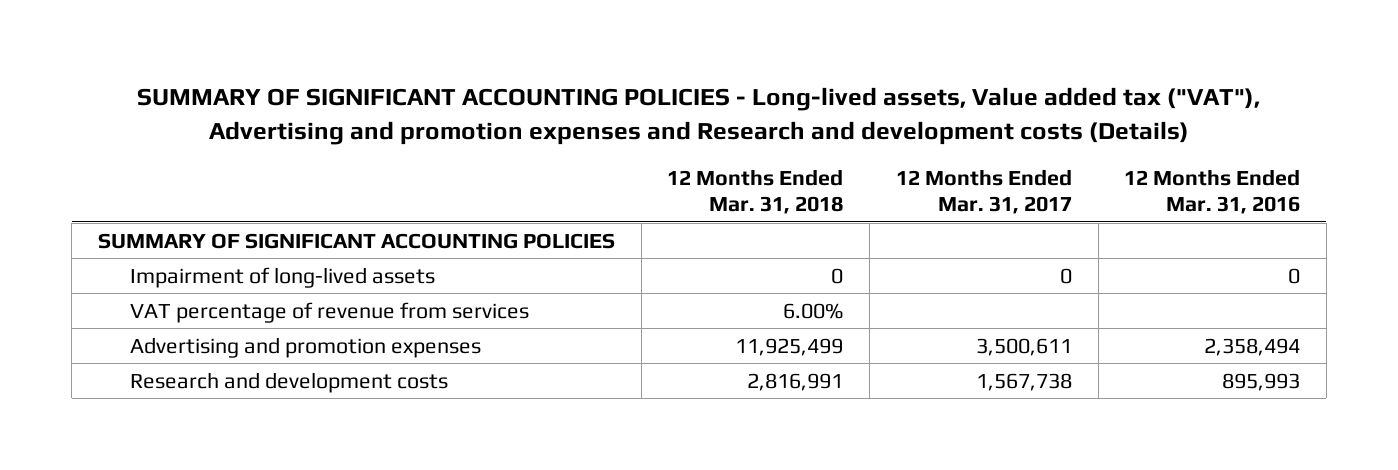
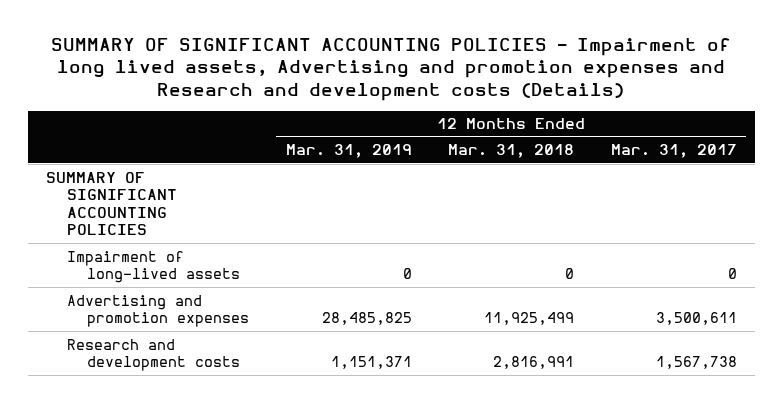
- SUMMARY OF SIGNIFICANT ACCOUNTING POLICIES - Long-lived assets, Value added tax ("VAT"), Advertising and promotion expenses and Research and development costs (Details)
+ SUMMARY OF SIGNIFICANT ACCOUNTING POLICIES - Impairment of long lived assets, Advertising and promotion expenses and Research and development costs (Details)
- | 12 Months Ended Mar. 31, 2018 | 12 Months Ended Mar. 31, 2017 | 12 Months Ended Mar. 31, 2016
+ | 12 Months Ended Mar. 31, 2019 | 12 Months Ended Mar. 31, 2018 | 12 Months Ended Mar. 31, 2017
- VAT percentage of revenue from services | 6.00% | |

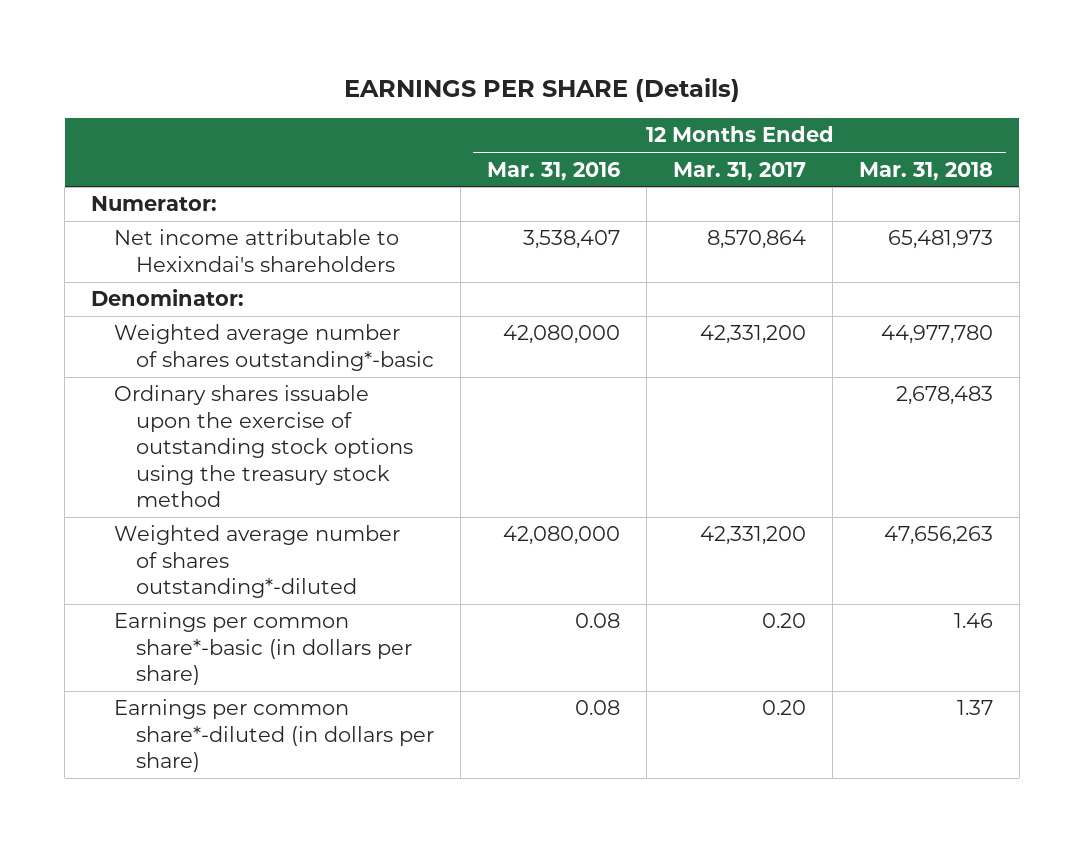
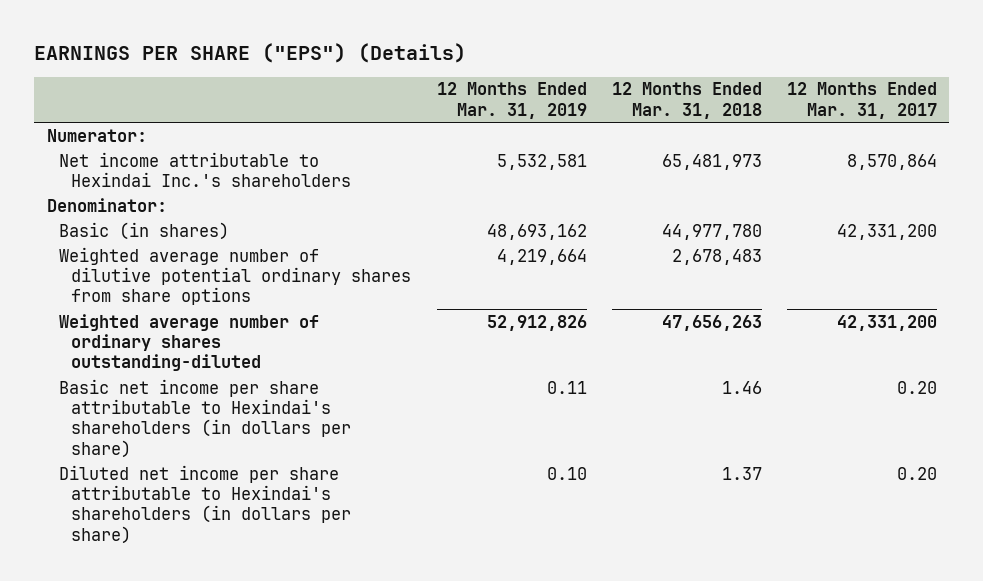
- EARNINGS PER SHARE (Details)
+ EARNINGS PER SHARE ("EPS") (Details)
- | 12 Months Ended Mar. 31, 2016 | 12 Months Ended Mar. 31, 2017 | 12 Months Ended Mar. 31, 2018
+ | 12 Months Ended Mar. 31, 2019 | 12 Months Ended Mar. 31, 2018 | 12 Months Ended Mar. 31, 2017
- Net income attributable to Hexixndai's shareholders | 3,538,407 | 8,570,864 | 65,481,973
+ Net income attributable to Hexindai Inc.'s shareholders | 5,532,581 | 65,481,973 | 8,570,864
- Weighted average number of shares outstanding*-basic | 42,080,000 | 42,331,200 | 44,977,780
- Ordinary shares issuable upon the exercise of outstanding stock options using the treasury stock method | | | 2,678,483
- Weighted average number of shares outstanding*-diluted | 42,080,000 | 42,331,200 | 47,656,263
- Earnings per common share*-basic (in dollars per share) | 0.08 | 0.20 | 1.46
- Earnings per common share*-diluted (in dollars per share) | 0.08 | 0.20 | 1.37
+ Basic (in shares) | 48,693,162 | 44,977,780 | 42,331,200
+ Weighted average number of dilutive potential ordinary shares from share options | 4,219,664 | 2,678,483 |
+ Weighted average number of ordinary shares outstanding-diluted | 52,912,826 | 47,656,263 | 42,331,200
+ Basic net income per share attributable to Hexindai's shareholders (in dollars per share) | 0.11 | 1.46 | 0.20
+ Diluted net income per share attributable to Hexindai's shareholders (in dollars per share) | 0.10 | 1.37 | 0.20

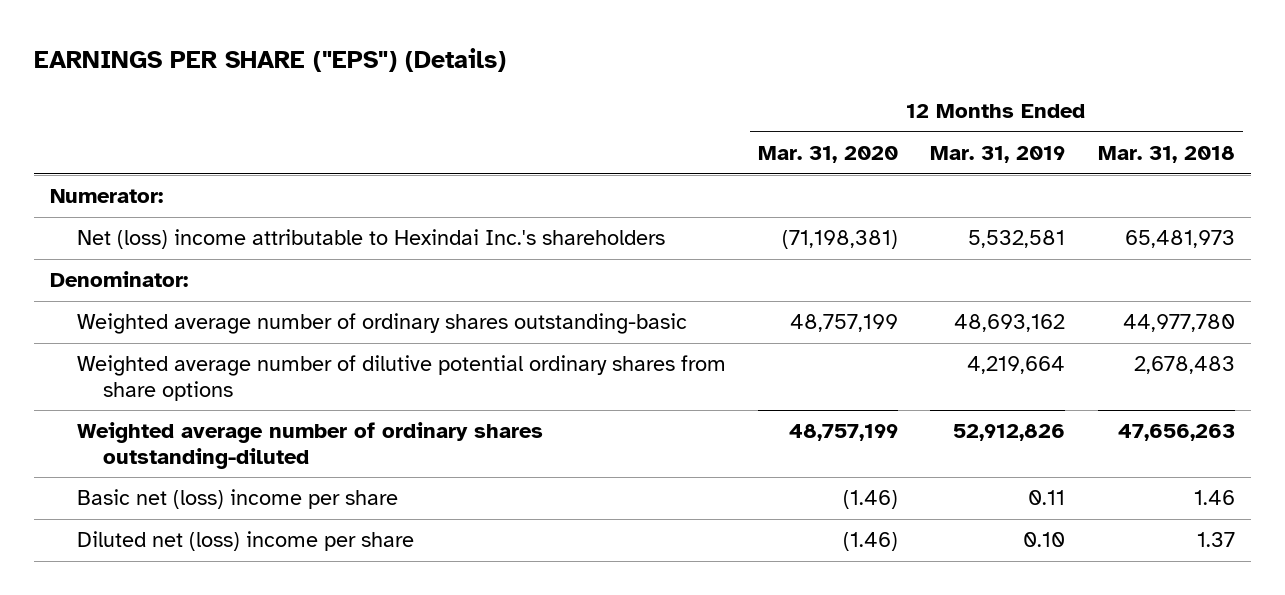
- | 12 Months Ended Mar. 31, 2019 | 12 Months Ended Mar. 31, 2018 | 12 Months Ended Mar. 31, 2017
+ | 12 Months Ended Mar. 31, 2020 | 12 Months Ended Mar. 31, 2019 | 12 Months Ended Mar. 31, 2018
- Net income attributable to Hexindai Inc.'s shareholders | 5,532,581 | 65,481,973 | 8,570,864
+ Net (loss) income attributable to Hexindai Inc.'s shareholders | (71,198,381) | 5,532,581 | 65,481,973
- Basic (in shares) | 48,693,162 | 44,977,780 | 42,331,200
+ Weighted average number of ordinary shares outstanding-basic | 48,757,199 | 48,693,162 | 44,977,780
- Basic net income per share attributable to Hexindai's shareholders (in dollars per share) | 0.11 | 1.46 | 0.20
- Diluted net income per share attributable to Hexindai's shareholders (in dollars per share) | 0.10 | 1.37 | 0.20
+ Basic net (loss) income per share | (1.46) | 0.11 | 1.46
+ Diluted net (loss) income per share | (1.46) | 0.10 | 1.37

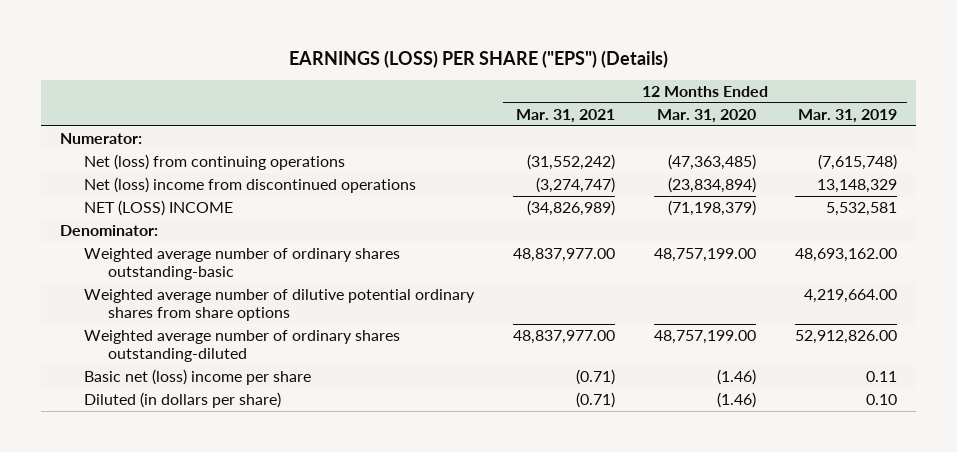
- EARNINGS PER SHARE ("EPS") (Details)
+ EARNINGS (LOSS) PER SHARE ("EPS") (Details)
- | 12 Months Ended Mar. 31, 2020 | 12 Months Ended Mar. 31, 2019 | 12 Months Ended Mar. 31, 2018
+ | 12 Months Ended Mar. 31, 2021 | 12 Months Ended Mar. 31, 2020 | 12 Months Ended Mar. 31, 2019
- Net (loss) income attributable to Hexindai Inc.'s shareholders | (71,198,381) | 5,532,581 | 65,481,973
+ Net (loss) from continuing operations | (31,552,242) | (47,363,485) | (7,615,748)
+ Net (loss) income from discontinued operations | (3,274,747) | (23,834,894) | 13,148,329
+ NET (LOSS) INCOME | (34,826,989) | (71,198,379) | 5,532,581
- Weighted average number of ordinary shares outstanding-basic | 48,757,199 | 48,693,162 | 44,977,780
- Weighted average number of dilutive potential ordinary shares from share options | | 4,219,664 | 2,678,483
- Weighted average number of ordinary shares outstanding-diluted | 48,757,199 | 52,912,826 | 47,656,263
+ Weighted average number of ordinary shares outstanding-basic | 48,837,977.00 | 48,757,199.00 | 48,693,162.00
+ Weighted average number of dilutive potential ordinary shares from share options | | | 4,219,664.00
+ Weighted average number of ordinary shares outstanding-diluted | 48,837,977.00 | 48,757,199.00 | 52,912,826.00
- Diluted net (loss) income per share | (1.46) | 0.10 | 1.37
+ Diluted (in dollars per share) | (0.71) | (1.46) | 0.10

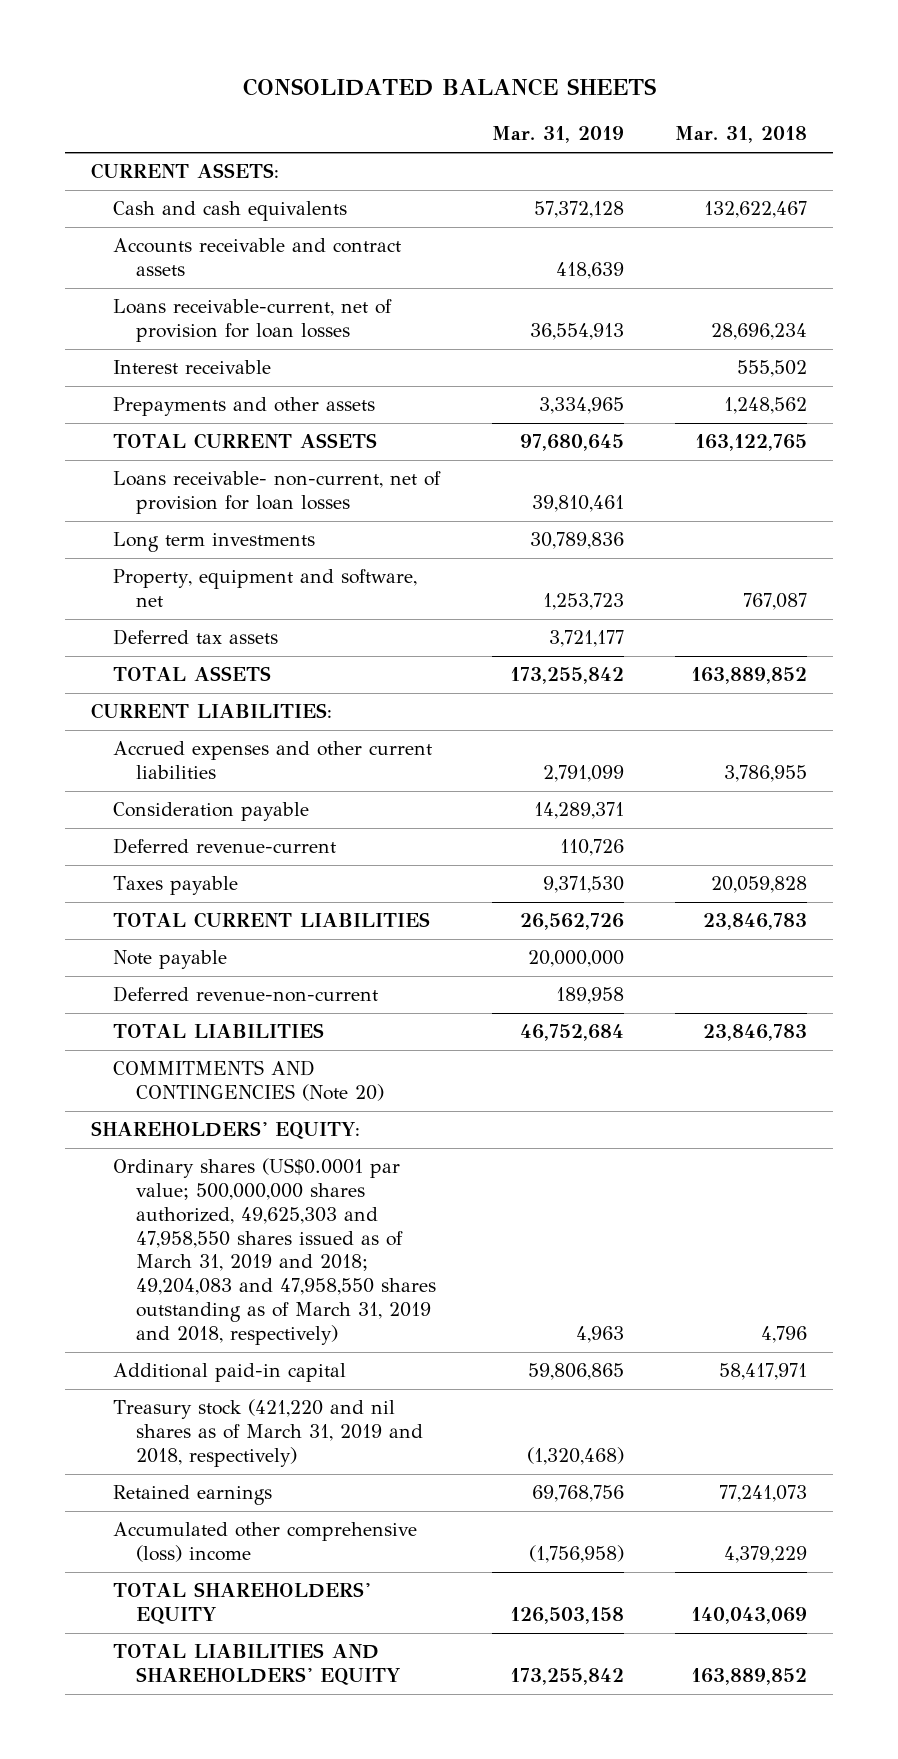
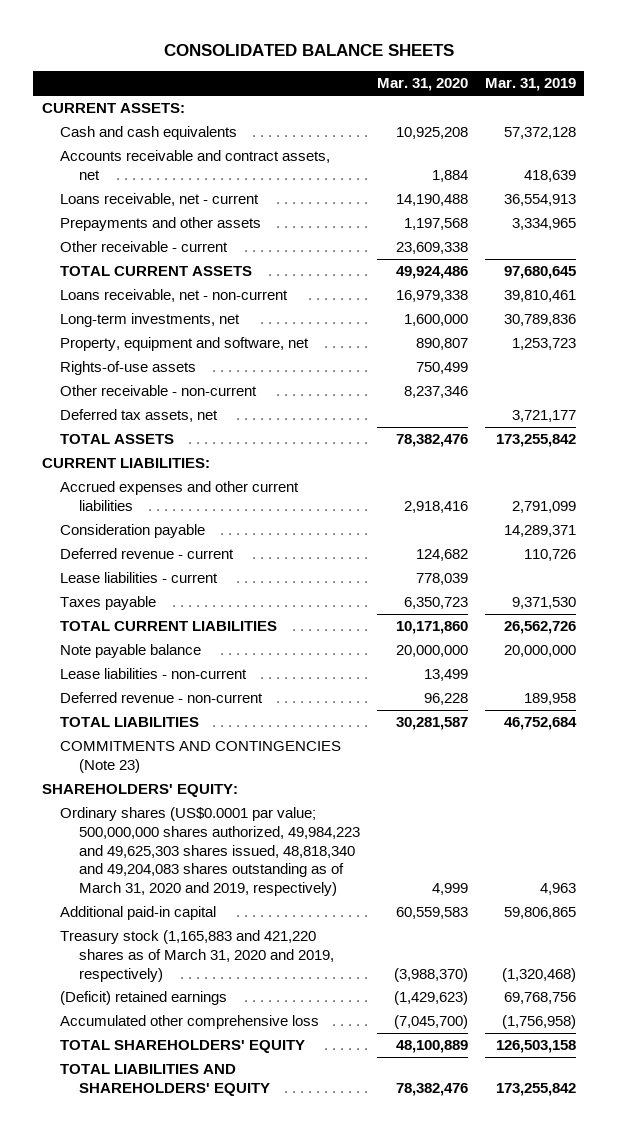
- | Mar. 31, 2019 | Mar. 31, 2018
+ | Mar. 31, 2020 | Mar. 31, 2019
- Accounts receivable and contract assets | 418,639 |
- Loans receivable-current, net of provision for loan losses | 36,554,913 | 28,696,234
- Interest receivable | | 555,502
+ Accounts receivable and contract assets, net | 1,884 | 418,639
+ Loans receivable, net - current | 14,190,488 | 36,554,913
+ Other receivable - current | 23,609,338 |
- Loans receivable- non-current, net of provision for loan losses | 39,810,461 |
- Long term investments | 30,789,836 |
+ Loans receivable, net - non-current | 16,979,338 | 39,810,461
+ Long-term investments, net | 1,600,000 | 30,789,836
- Deferred tax assets | 3,721,177 |
+ Rights-of-use assets | 750,499 |
+ Other receivable - non-current | 8,237,346 |
+ Deferred tax assets, net | | 3,721,177
- Deferred revenue-current | 110,726 |
+ Deferred revenue - current | 124,682 | 110,726
+ Lease liabilities - current | 778,039 |
- Note payable | 20,000,000 |
- Deferred revenue-non-current | 189,958 |
+ Note payable balance | 20,000,000 | 20,000,000
+ Lease liabilities - non-current | 13,499 |
+ Deferred revenue - non-current | 96,228 | 189,958
- COMMITMENTS AND CONTINGENCIES (Note 20)
+ COMMITMENTS AND CONTINGENCIES (Note 23)
- Ordinary shares (US$0.0001 par value; 500,000,000 shares authorized, 49,625,303 and 47,958,550 shares issued as of March 31, 2019 and 2018; 49,204,083 and 47,958,550 shares outstanding as of March 31, 2019 and 2018, respectively) | 4,963 | 4,796
+ Ordinary shares (US$0.0001 par value; 500,000,000 shares authorized, 49,984,223 and 49,625,303 shares issued, 48,818,340 and 49,204,083 shares outstanding as of March 31, 2020 and 2019, respectively) | 4,999 | 4,963
- Treasury stock (421,220 and nil shares as of March 31, 2019 and 2018, respectively) | (1,320,468) |
- Retained earnings | 69,768,756 | 77,241,073
- Accumulated other comprehensive (loss) income | (1,756,958) | 4,379,229
+ Treasury stock (1,165,883 and 421,220 shares as of March 31, 2020 and 2019, respectively) | (3,988,370) | (1,320,468)
+ (Deficit) retained earnings | (1,429,623) | 69,768,756
+ Accumulated other comprehensive loss | (7,045,700) | (1,756,958)

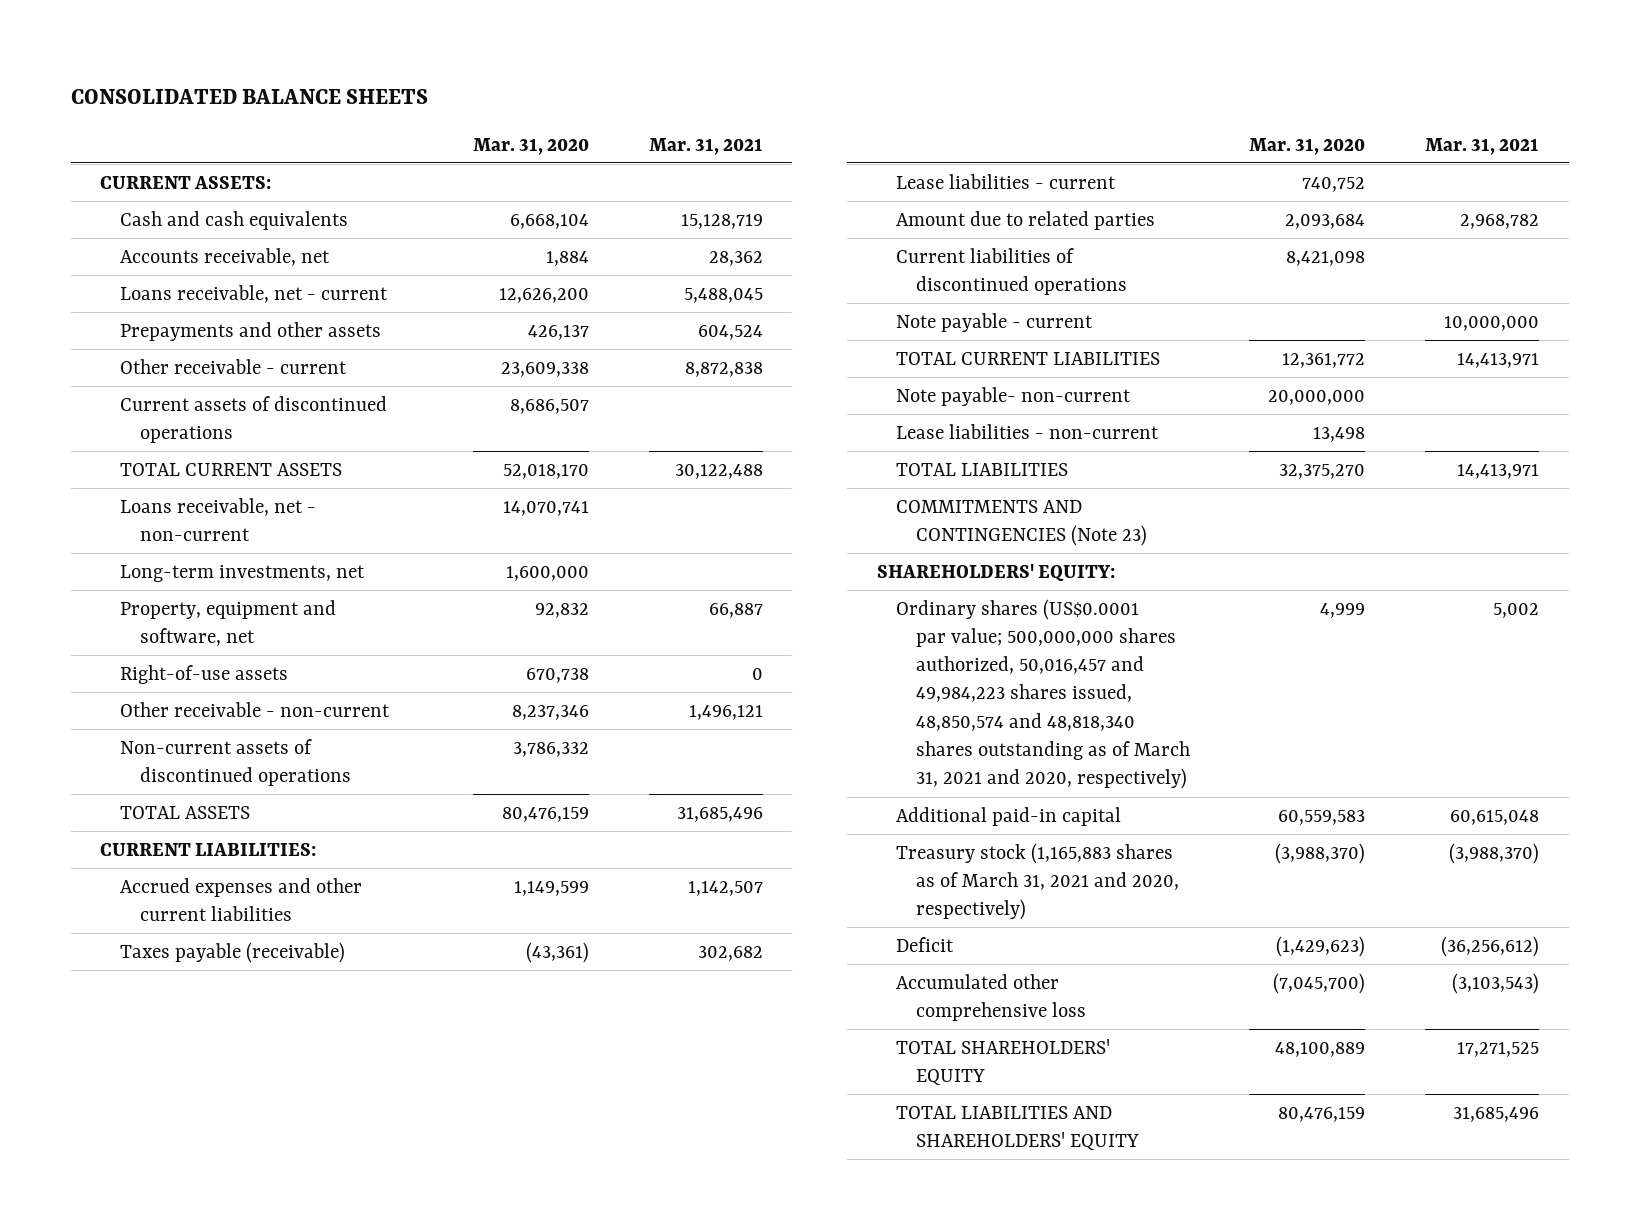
- | Mar. 31, 2020 | Mar. 31, 2019
+ | Mar. 31, 2020 | Mar. 31, 2021
- Cash and cash equivalents | 10,925,208 | 57,372,128
- Accounts receivable and contract assets, net | 1,884 | 418,639
- Loans receivable, net - current | 14,190,488 | 36,554,913
- Prepayments and other assets | 1,197,568 | 3,334,965
+ Cash and cash equivalents | 6,668,104 | 15,128,719
+ Accounts receivable, net | 1,884 | 28,362
+ Loans receivable, net - current | 12,626,200 | 5,488,045
+ Prepayments and other assets | 426,137 | 604,524
- TOTAL CURRENT ASSETS | 49,924,486 | 97,680,645
- Loans receivable, net - non-current | 16,979,338 | 39,810,461
+ Current assets of discontinued operations | 8,686,507 |
+ TOTAL CURRENT ASSETS | 52,018,170 | 30,122,488
+ Loans receivable, net - non-current | 14,070,741 |
- Property, equipment and software, net | 890,807 | 1,253,723
- Rights-of-use assets | 750,499 |
+ Property, equipment and software, net | 92,832 | 66,887
+ Right-of-use assets | 670,738 | 0
- Deferred tax assets, net | | 3,721,177
- TOTAL ASSETS | 78,382,476 | 173,255,842
+ Non-current assets of discontinued operations | 3,786,332 |
+ TOTAL ASSETS | 80,476,159 | 31,685,496
- Accrued expenses and other current liabilities | 2,918,416 | 2,791,099
- Consideration payable | | 14,289,371
- Deferred revenue - current | 124,682 | 110,726
- Lease liabilities - current | 778,039 |
- Taxes payable | 6,350,723 | 9,371,530
- TOTAL CURRENT LIABILITIES | 10,171,860 | 26,562,726
- Note payable balance | 20,000,000 | 20,000,000
- Lease liabilities - non-current | 13,499 |
- Deferred revenue - non-current | 96,228 | 189,958
- TOTAL LIABILITIES | 30,281,587 | 46,752,684
+ Accrued expenses and other current liabilities | 1,149,599 | 1,142,507
+ Taxes payable (receivable) | (43,361) | 302,682
+ Lease liabilities - current | 740,752 |
+ Amount due to related parties | 2,093,684 | 2,968,782
+ Current liabilities of discontinued operations | 8,421,098 |
+ Note payable - current | | 10,000,000
+ TOTAL CURRENT LIABILITIES | 12,361,772 | 14,413,971
+ Note payable- non-current | 20,000,000 |
+ Lease liabilities - non-current | 13,498 |
+ TOTAL LIABILITIES | 32,375,270 | 14,413,971
- Ordinary shares (US$0.0001 par value; 500,000,000 shares authorized, 49,984,223 and 49,625,303 shares issued, 48,818,340 and 49,204,083 shares outstanding as of March 31, 2020 and 2019, respectively) | 4,999 | 4,963
+ Ordinary shares (US$0.0001 par value; 500,000,000 shares authorized, 50,016,457 and 49,984,223 shares issued, 48,850,574 and 48,818,340 shares outstanding as of March 31, 2021 and 2020, respectively) | 4,999 | 5,002
- Treasury stock (1,165,883 and 421,220 shares as of March 31, 2020 and 2019, respectively) | (3,988,370) | (1,320,468)
- (Deficit) retained earnings | (1,429,623) | 69,768,756
+ Treasury stock (1,165,883 shares as of March 31, 2021 and 2020, respectively) | (3,988,370) | (3,988,370)
+ Deficit | (1,429,623) | (36,256,612)
- TOTAL LIABILITIES AND SHAREHOLDERS' EQUITY | 78,382,476 | 173,255,842
+ TOTAL LIABILITIES AND SHAREHOLDERS' EQUITY | 80,476,159 | 31,685,496

